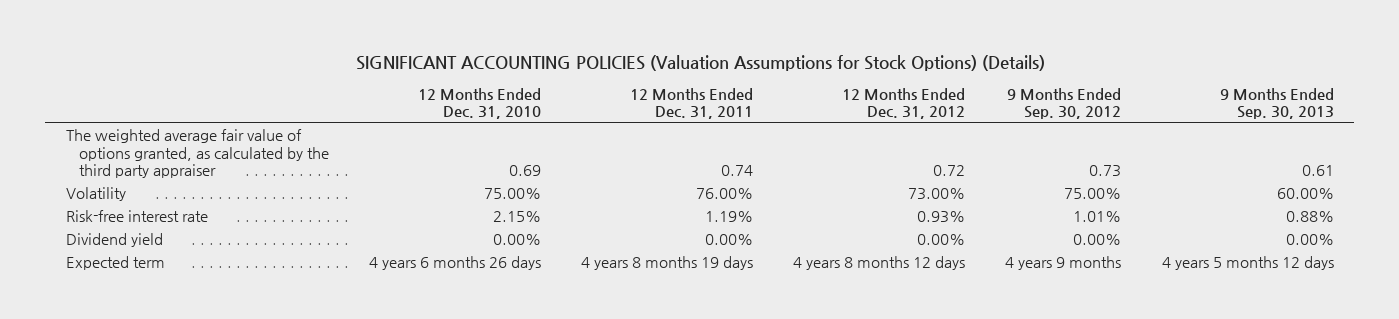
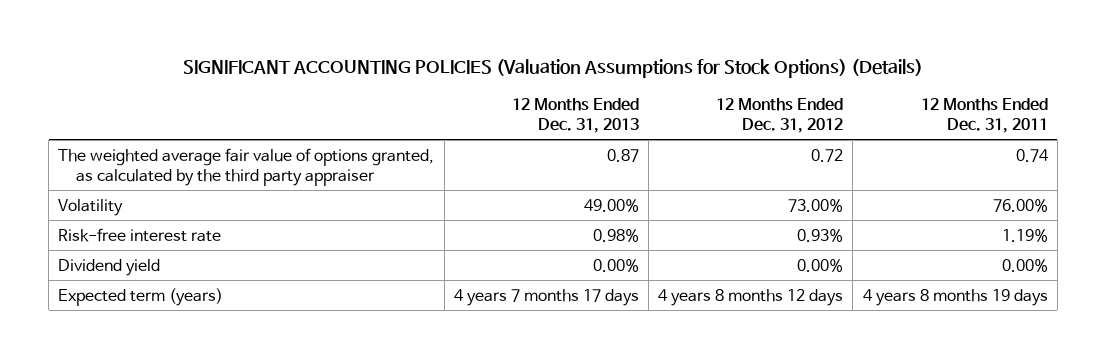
- | 12 Months Ended Dec. 31, 2010 | 12 Months Ended Dec. 31, 2011 | 12 Months Ended Dec. 31, 2012 | 9 Months Ended Sep. 30, 2012 | 9 Months Ended Sep. 30, 2013
+ | 12 Months Ended Dec. 31, 2013 | 12 Months Ended Dec. 31, 2012 | 12 Months Ended Dec. 31, 2011
- Expected term | 4 years 6 months 26 days | 4 years 8 months 19 days | 4 years 8 months 12 days | 4 years 9 months | 4 years 5 months 12 days
+ Expected term (years) | 4 years 7 months 17 days | 4 years 8 months 12 days | 4 years 8 months 19 days

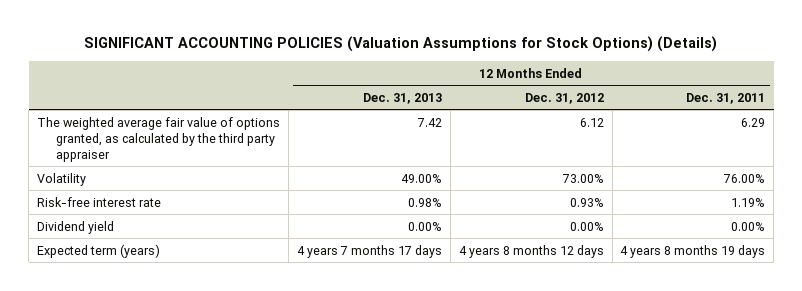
- The weighted average fair value of options granted, as calculated by the third party appraiser | 0.87 | 0.72 | 0.74
+ The weighted average fair value of options granted, as calculated by the third party appraiser | 7.42 | 6.12 | 6.29

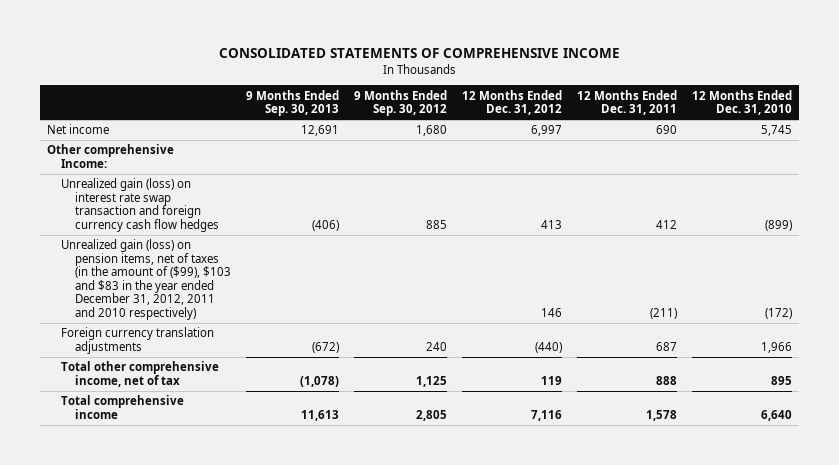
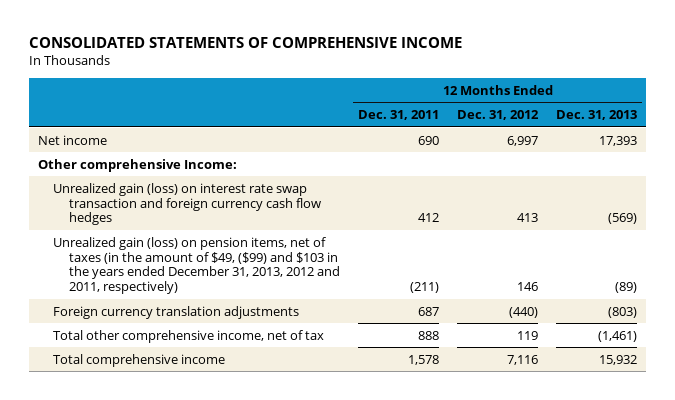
- | 9 Months Ended Sep. 30, 2013 | 9 Months Ended Sep. 30, 2012 | 12 Months Ended Dec. 31, 2012 | 12 Months Ended Dec. 31, 2011 | 12 Months Ended Dec. 31, 2010
+ | 12 Months Ended Dec. 31, 2011 | 12 Months Ended Dec. 31, 2012 | 12 Months Ended Dec. 31, 2013
- Unrealized gain (loss) on pension items, net of taxes (in the amount of ($99), $103 and $83 in the year ended December 31, 2012, 2011 and 2010 respectively) | | | 146 | (211) | (172)
+ Unrealized gain (loss) on pension items, net of taxes (in the amount of $49, ($99) and $103 in the years ended December 31, 2013, 2012 and 2011, respectively) | (211) | 146 | (89)

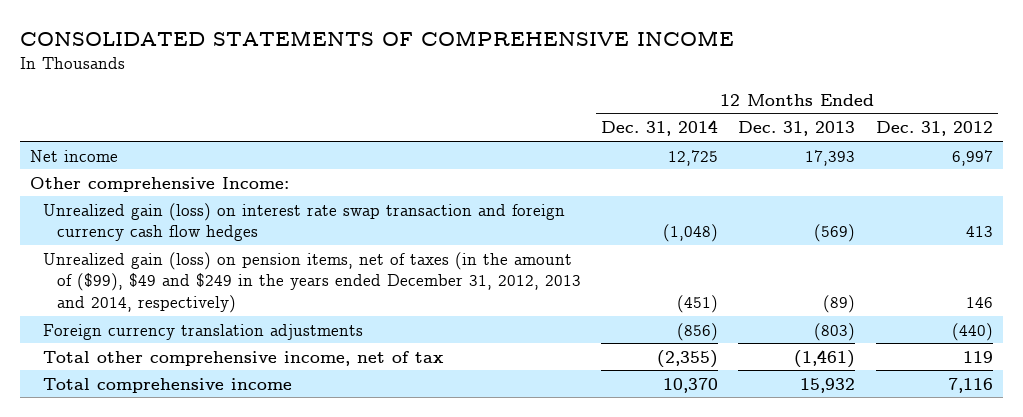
- | 12 Months Ended Dec. 31, 2011 | 12 Months Ended Dec. 31, 2012 | 12 Months Ended Dec. 31, 2013
+ | 12 Months Ended Dec. 31, 2014 | 12 Months Ended Dec. 31, 2013 | 12 Months Ended Dec. 31, 2012
- Unrealized gain (loss) on pension items, net of taxes (in the amount of $49, ($99) and $103 in the years ended December 31, 2013, 2012 and 2011, respectively) | (211) | 146 | (89)
+ Unrealized gain (loss) on pension items, net of taxes (in the amount of ($99), $49 and $249 in the years ended December 31, 2012, 2013 and 2014, respectively) | (451) | (89) | 146

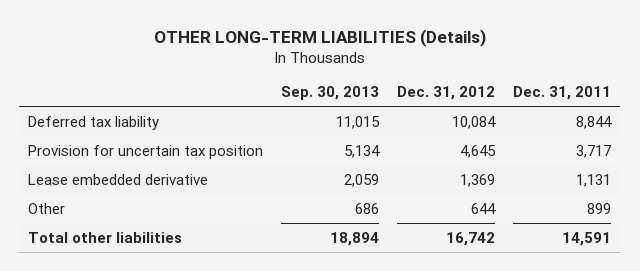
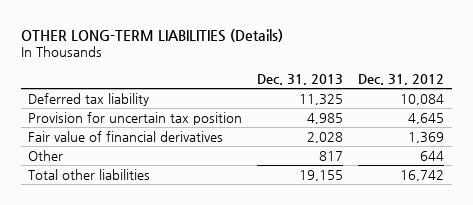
- | Sep. 30, 2013 | Dec. 31, 2012 | Dec. 31, 2011
+ | Dec. 31, 2013 | Dec. 31, 2012
- Lease embedded derivative | 2,059 | 1,369 | 1,131
+ Fair value of financial derivatives | 2,028 | 1,369

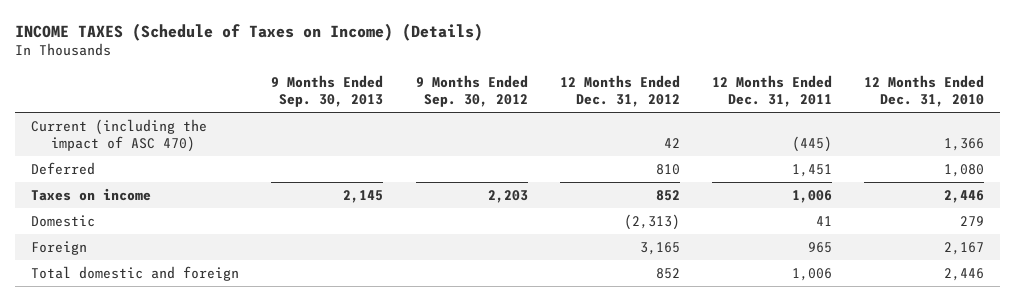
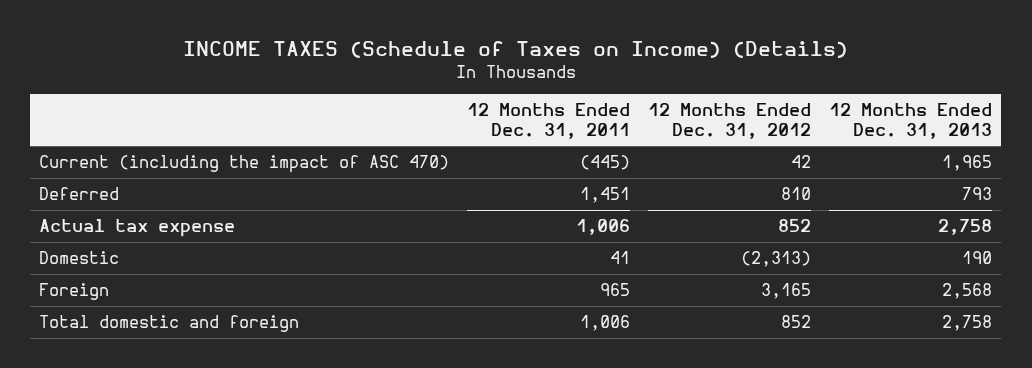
- | 9 Months Ended Sep. 30, 2013 | 9 Months Ended Sep. 30, 2012 | 12 Months Ended Dec. 31, 2012 | 12 Months Ended Dec. 31, 2011 | 12 Months Ended Dec. 31, 2010
+ | 12 Months Ended Dec. 31, 2011 | 12 Months Ended Dec. 31, 2012 | 12 Months Ended Dec. 31, 2013
- Taxes on income | 2,145 | 2,203 | 852 | 1,006 | 2,446
+ Actual tax expense | 1,006 | 852 | 2,758

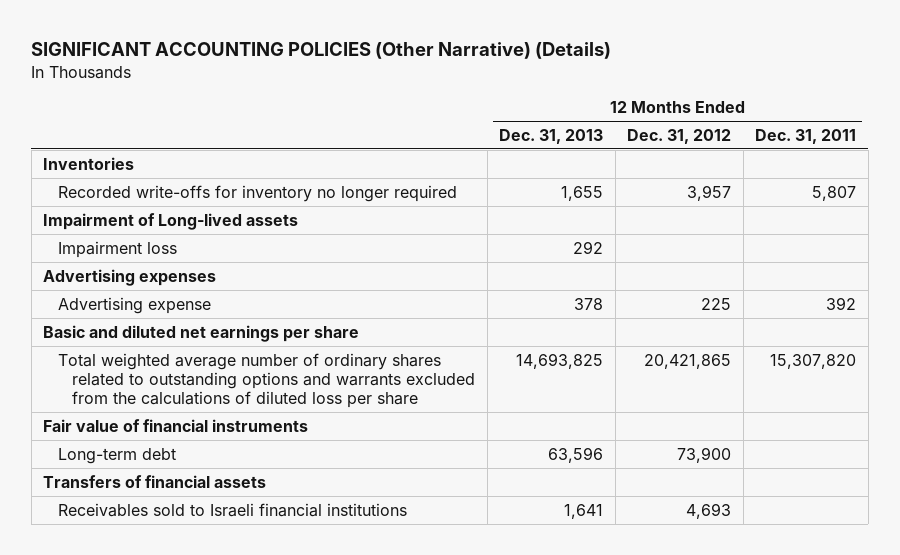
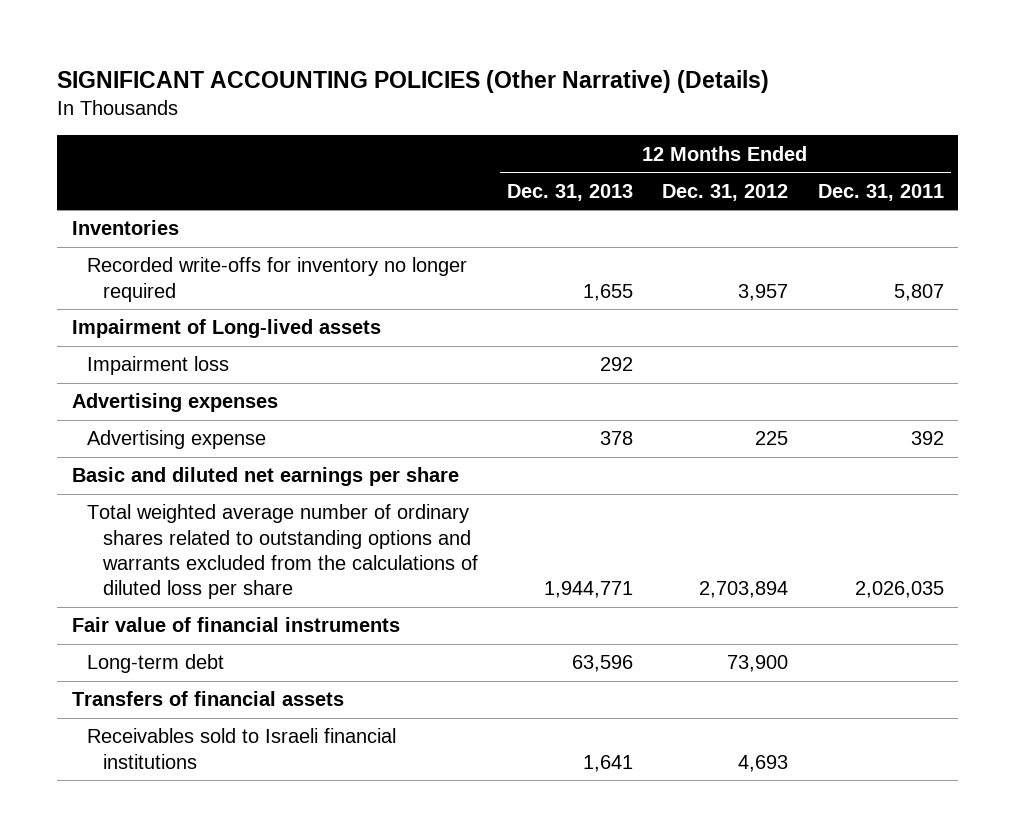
- Total weighted average number of ordinary shares related to outstanding options and warrants excluded from the calculations of diluted loss per share | 14,693,825 | 20,421,865 | 15,307,820
+ Total weighted average number of ordinary shares related to outstanding options and warrants excluded from the calculations of diluted loss per share | 1,944,771 | 2,703,894 | 2,026,035

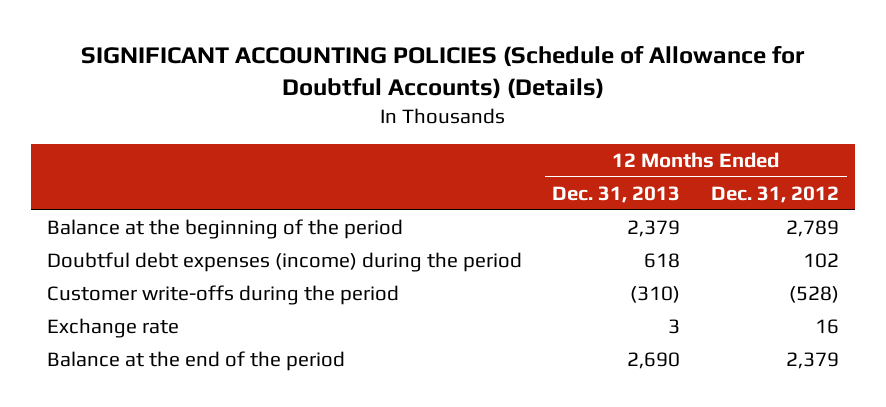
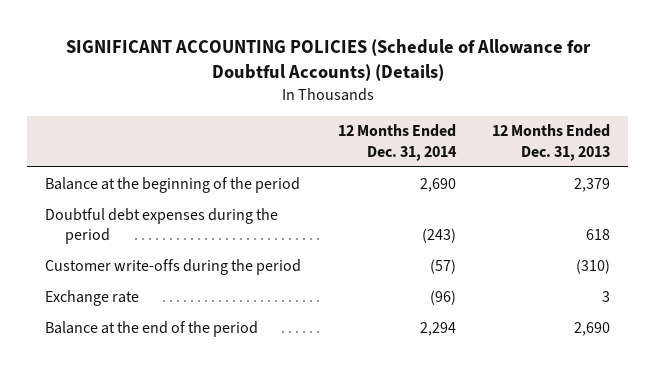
- | 12 Months Ended Dec. 31, 2013 | 12 Months Ended Dec. 31, 2012
+ | 12 Months Ended Dec. 31, 2014 | 12 Months Ended Dec. 31, 2013
- Doubtful debt expenses (income) during the period | 618 | 102
+ Doubtful debt expenses during the period | (243) | 618

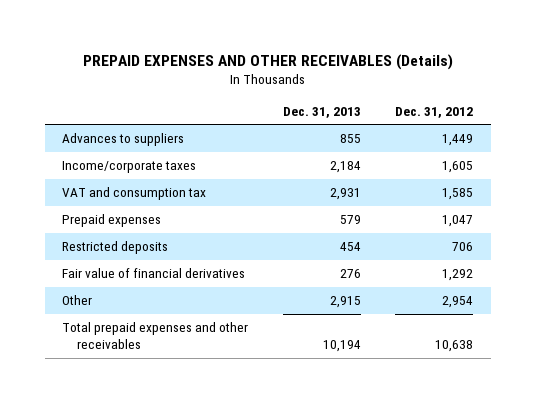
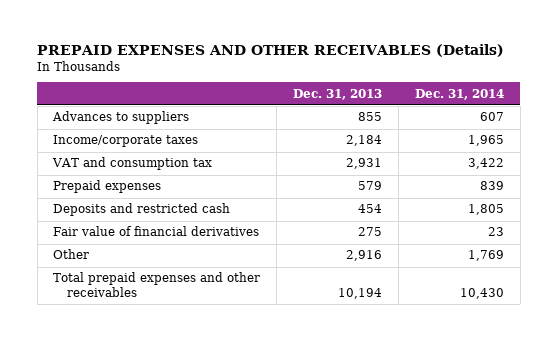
- | Dec. 31, 2013 | Dec. 31, 2012
+ | Dec. 31, 2013 | Dec. 31, 2014
- Restricted deposits | 454 | 706
- Fair value of financial derivatives | 276 | 1,292
- Other | 2,915 | 2,954
+ Deposits and restricted cash | 454 | 1,805
+ Fair value of financial derivatives | 275 | 23
+ Other | 2,916 | 1,769

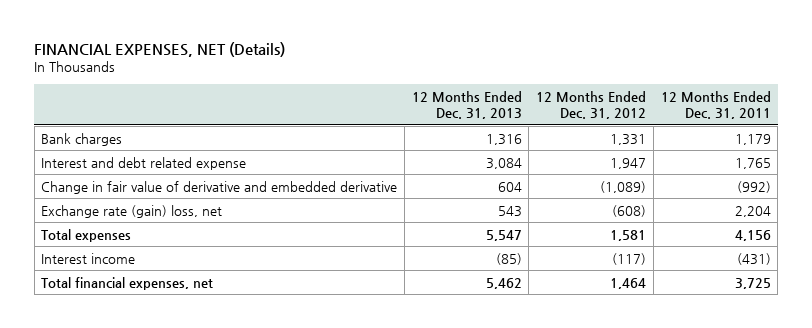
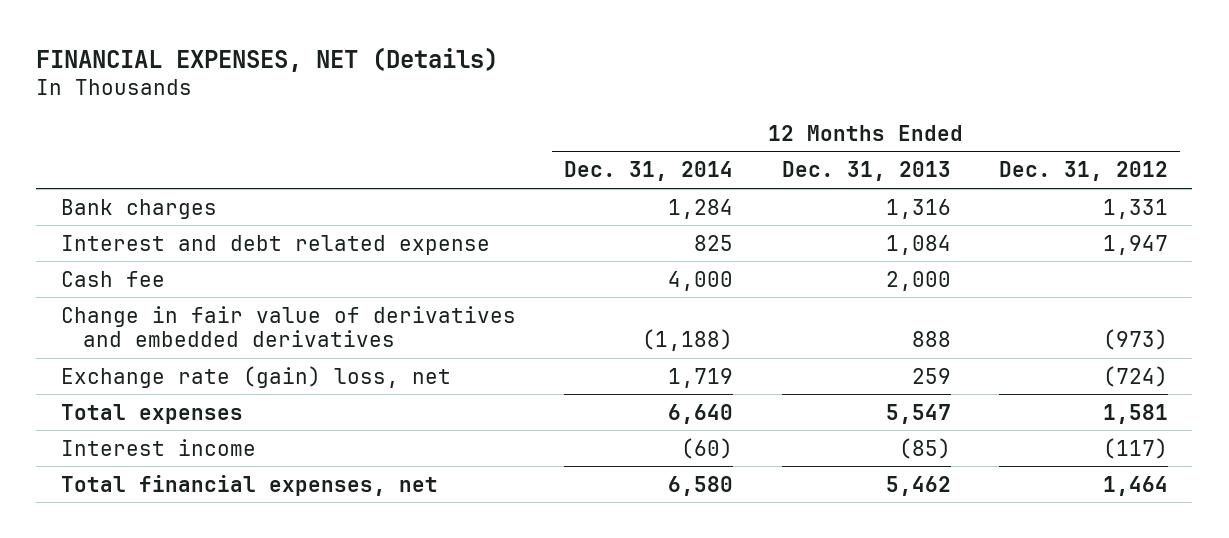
- | 12 Months Ended Dec. 31, 2013 | 12 Months Ended Dec. 31, 2012 | 12 Months Ended Dec. 31, 2011
+ | 12 Months Ended Dec. 31, 2014 | 12 Months Ended Dec. 31, 2013 | 12 Months Ended Dec. 31, 2012
- Interest and debt related expense | 3,084 | 1,947 | 1,765
- Change in fair value of derivative and embedded derivative | 604 | (1,089) | (992)
- Exchange rate (gain) loss, net | 543 | (608) | 2,204
+ Interest and debt related expense | 825 | 1,084 | 1,947
+ Cash fee | 4,000 | 2,000 |
+ Change in fair value of derivatives and embedded derivatives | (1,188) | 888 | (973)
+ Exchange rate (gain) loss, net | 1,719 | 259 | (724)

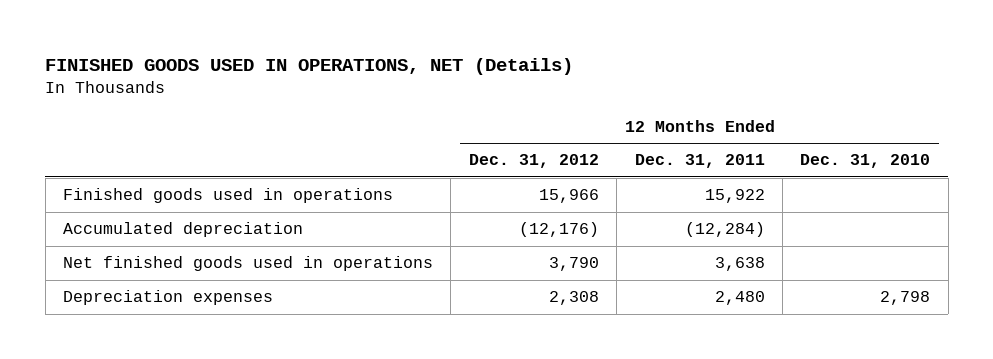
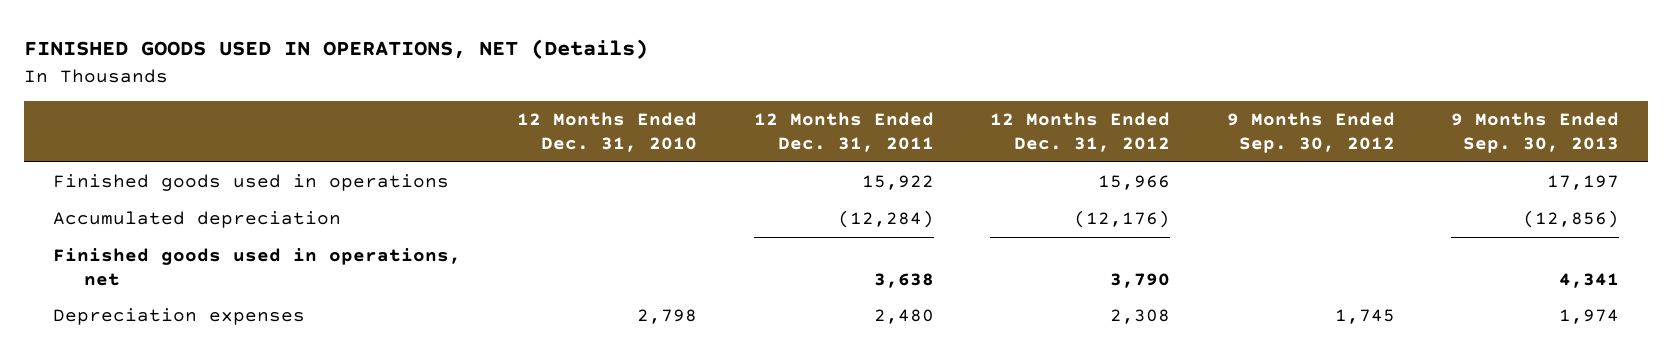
- | 12 Months Ended Dec. 31, 2012 | 12 Months Ended Dec. 31, 2011 | 12 Months Ended Dec. 31, 2010
+ | 12 Months Ended Dec. 31, 2010 | 12 Months Ended Dec. 31, 2011 | 12 Months Ended Dec. 31, 2012 | 9 Months Ended Sep. 30, 2012 | 9 Months Ended Sep. 30, 2013
- Net finished goods used in operations | 3,790 | 3,638 |
+ Finished goods used in operations, net | | 3,638 | 3,790 | | 4,341

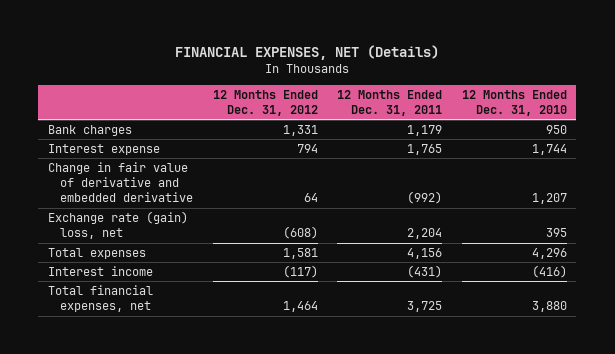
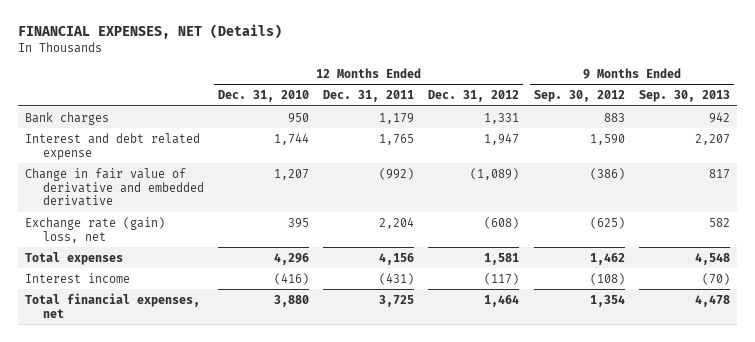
- | 12 Months Ended Dec. 31, 2012 | 12 Months Ended Dec. 31, 2011 | 12 Months Ended Dec. 31, 2010
+ | 12 Months Ended Dec. 31, 2010 | 12 Months Ended Dec. 31, 2011 | 12 Months Ended Dec. 31, 2012 | 9 Months Ended Sep. 30, 2012 | 9 Months Ended Sep. 30, 2013
- Interest expense | 794 | 1,765 | 1,744
- Change in fair value of derivative and embedded derivative | 64 | (992) | 1,207
+ Interest and debt related expense | 1,744 | 1,765 | 1,947 | 1,590 | 2,207
+ Change in fair value of derivative and embedded derivative | 1,207 | (992) | (1,089) | (386) | 817

